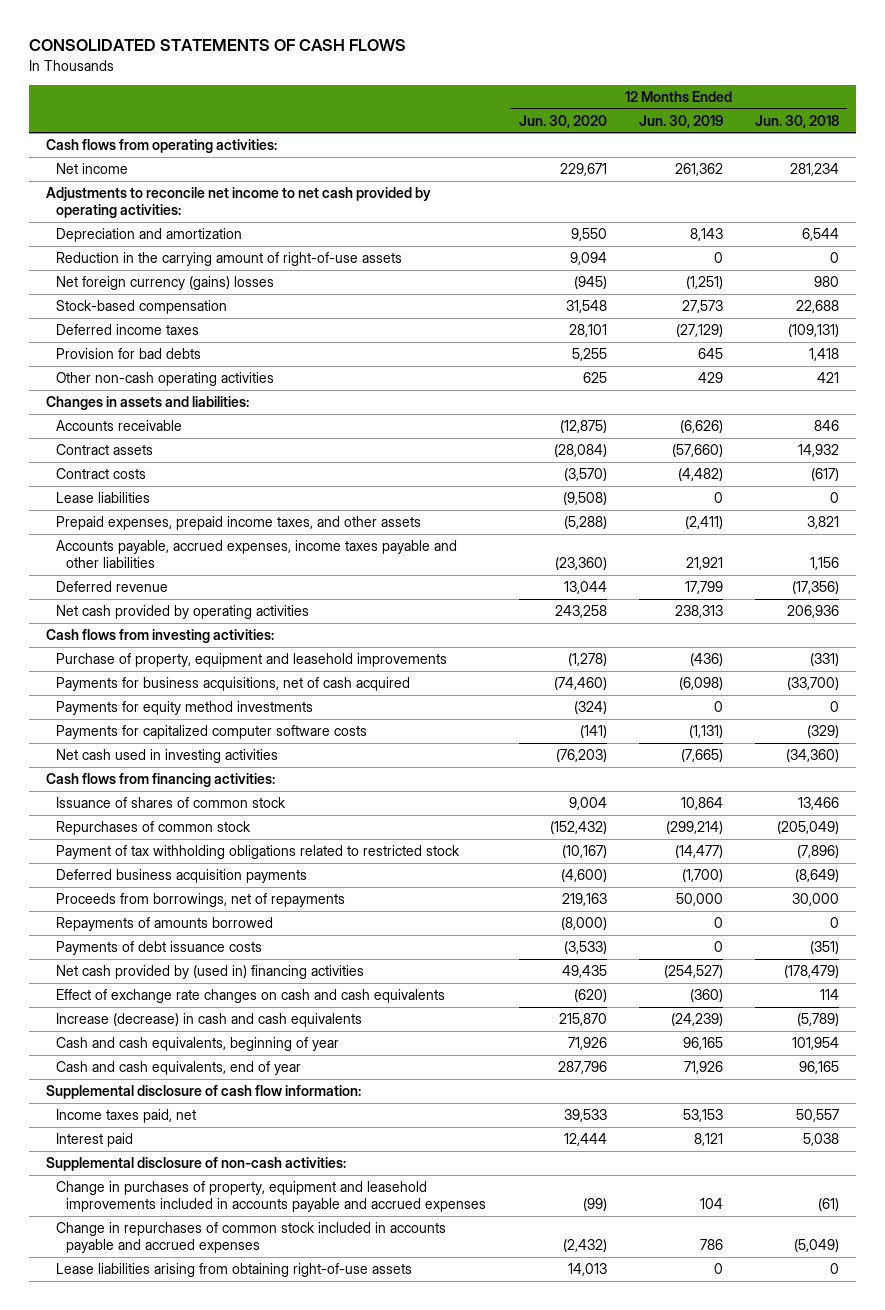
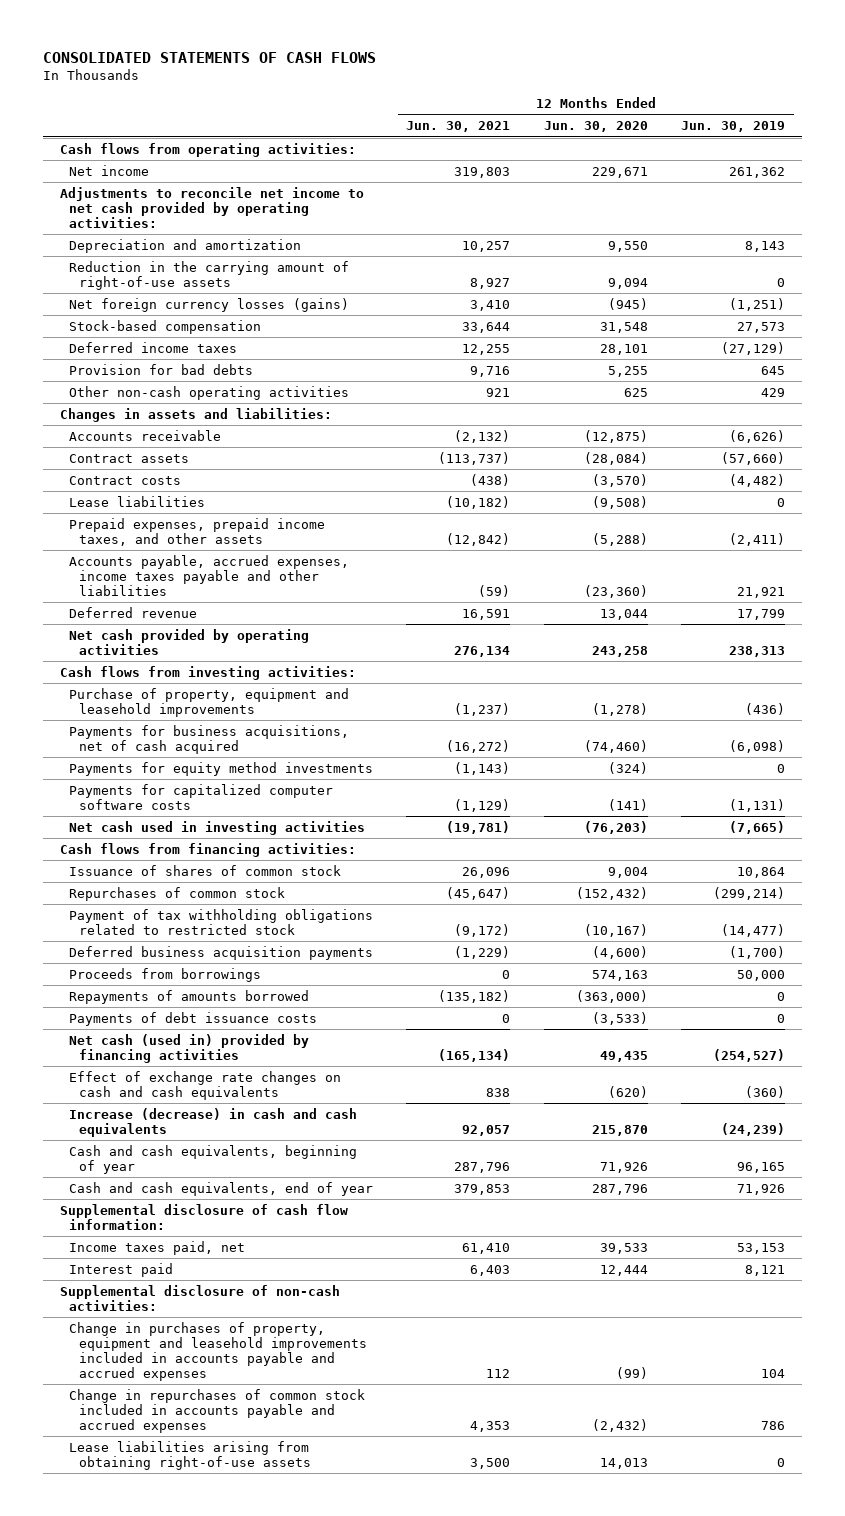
- | 12 Months Ended Jun. 30, 2020 | 12 Months Ended Jun. 30, 2019 | 12 Months Ended Jun. 30, 2018
+ | 12 Months Ended Jun. 30, 2021 | 12 Months Ended Jun. 30, 2020 | 12 Months Ended Jun. 30, 2019
- Net foreign currency (gains) losses | (945) | (1,251) | 980
+ Net foreign currency losses (gains) | 3,410 | (945) | (1,251)
- Proceeds from borrowings, net of repayments | 219,163 | 50,000 | 30,000
- Repayments of amounts borrowed | (8,000) | 0 | 0
+ Proceeds from borrowings | 0 | 574,163 | 50,000
+ Repayments of amounts borrowed | (135,182) | (363,000) | 0
- Net cash provided by (used in) financing activities | 49,435 | (254,527) | (178,479)
+ Net cash (used in) provided by financing activities | (165,134) | 49,435 | (254,527)

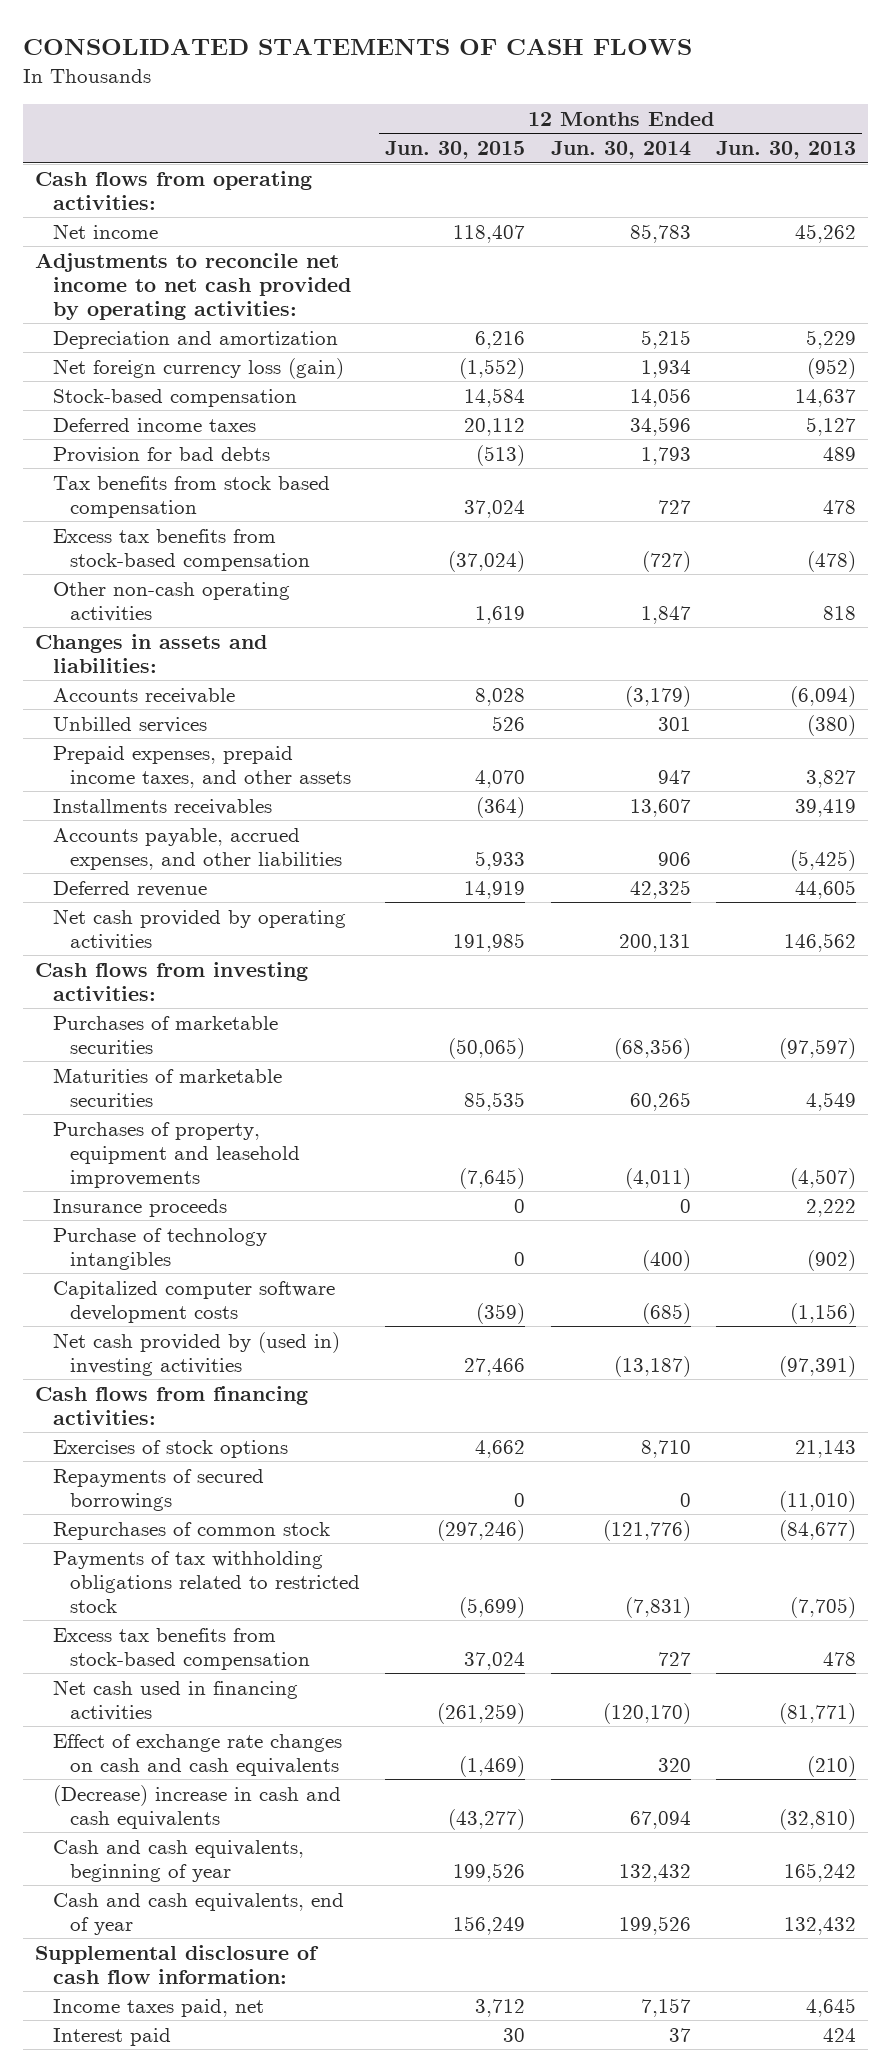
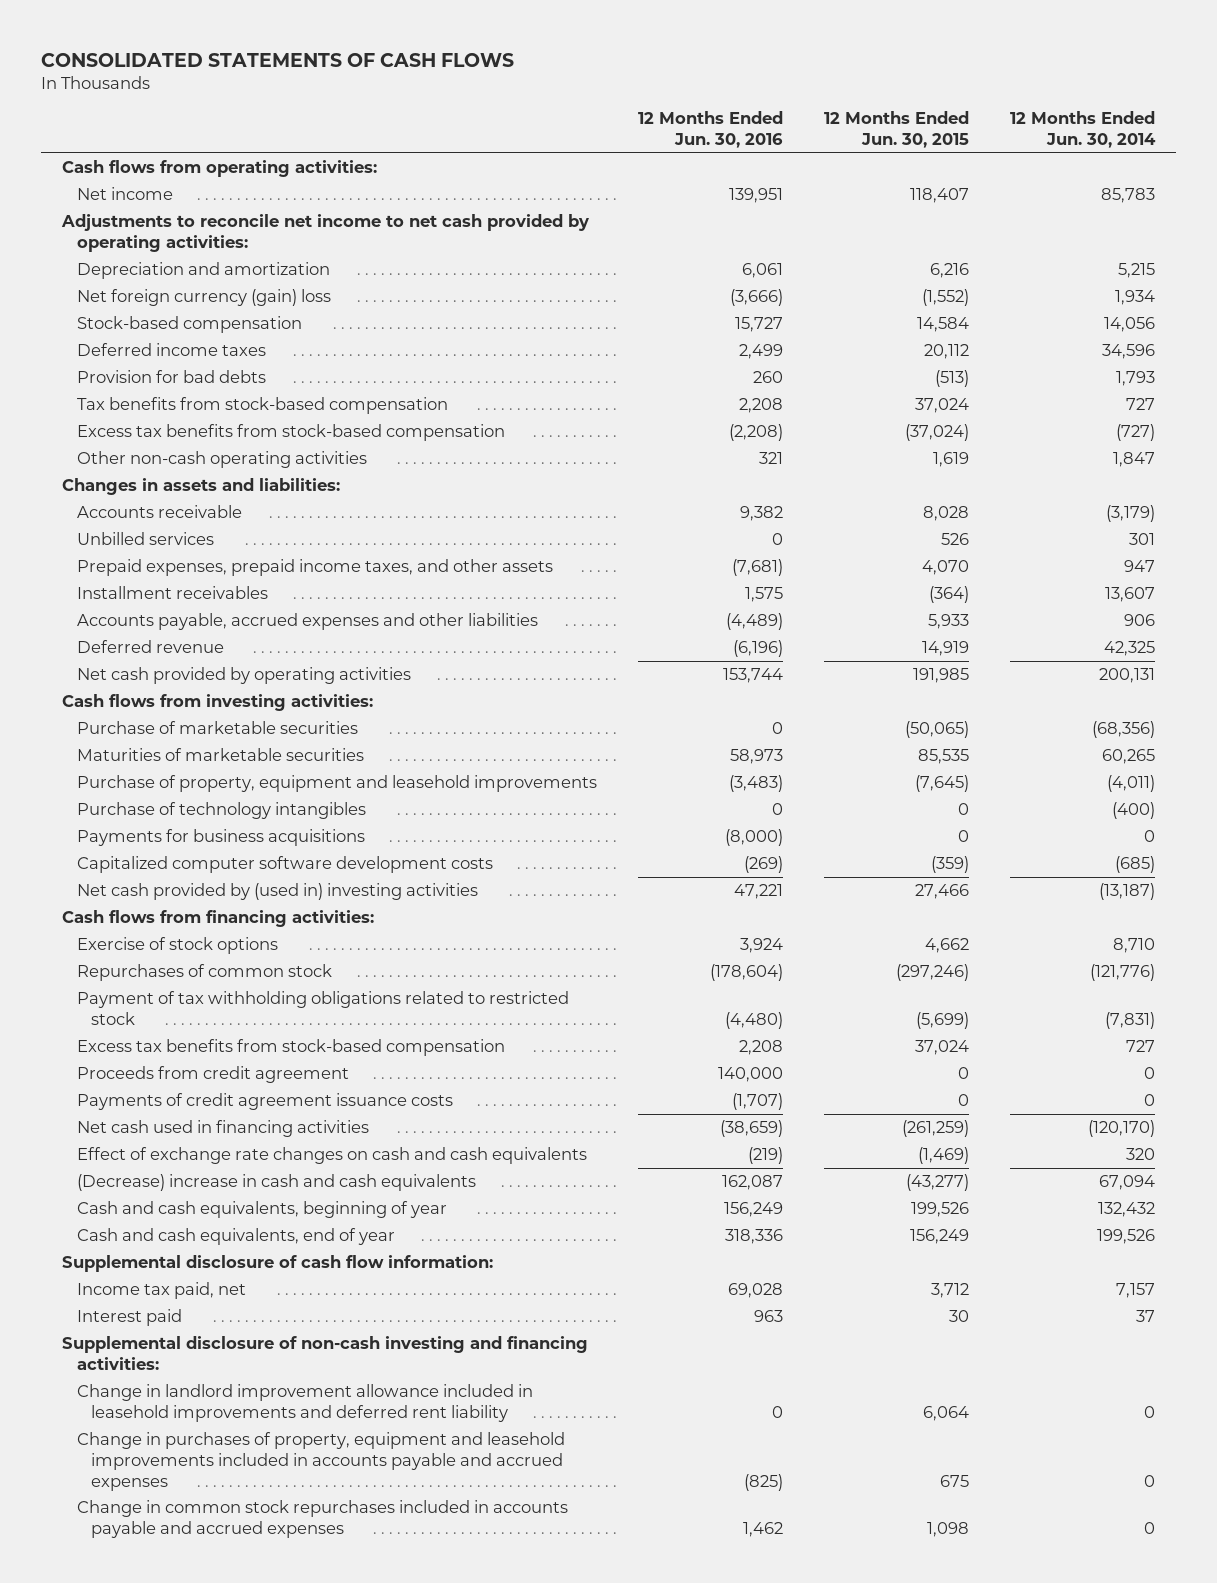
- | 12 Months Ended Jun. 30, 2015 | 12 Months Ended Jun. 30, 2014 | 12 Months Ended Jun. 30, 2013
+ | 12 Months Ended Jun. 30, 2016 | 12 Months Ended Jun. 30, 2015 | 12 Months Ended Jun. 30, 2014
- Net foreign currency loss (gain) | (1,552) | 1,934 | (952)
+ Net foreign currency (gain) loss | (3,666) | (1,552) | 1,934
- Tax benefits from stock based compensation | 37,024 | 727 | 478
+ Tax benefits from stock-based compensation | 2,208 | 37,024 | 727
- Installments receivables | (364) | 13,607 | 39,419
- Accounts payable, accrued expenses, and other liabilities | 5,933 | 906 | (5,425)
+ Installment receivables | 1,575 | (364) | 13,607
+ Accounts payable, accrued expenses and other liabilities | (4,489) | 5,933 | 906
- Purchases of marketable securities | (50,065) | (68,356) | (97,597)
+ Purchase of marketable securities | 0 | (50,065) | (68,356)
- Purchases of property, equipment and leasehold improvements | (7,645) | (4,011) | (4,507)
- Insurance proceeds | 0 | 0 | 2,222
+ Purchase of property, equipment and leasehold improvements | (3,483) | (7,645) | (4,011)
+ Payments for business acquisitions | (8,000) | 0 | 0
- Exercises of stock options | 4,662 | 8,710 | 21,143
- Repayments of secured borrowings | 0 | 0 | (11,010)
+ Exercise of stock options | 3,924 | 4,662 | 8,710
- Payments of tax withholding obligations related to restricted stock | (5,699) | (7,831) | (7,705)
+ Payment of tax withholding obligations related to restricted stock | (4,480) | (5,699) | (7,831)
+ Proceeds from credit agreement | 140,000 | 0 | 0
+ Payments of credit agreement issuance costs | (1,707) | 0 | 0
- Income taxes paid, net | 3,712 | 7,157 | 4,645
+ Income tax paid, net | 69,028 | 3,712 | 7,157
+ Supplemental disclosure of non-cash investing and financing activities:
+ Change in landlord improvement allowance included in leasehold improvements and deferred rent liability | 0 | 6,064 | 0
+ Change in purchases of property, equipment and leasehold improvements included in accounts payable and accrued expenses | (825) | 675 | 0
+ Change in common stock repurchases included in accounts payable and accrued expenses | 1,462 | 1,098 | 0

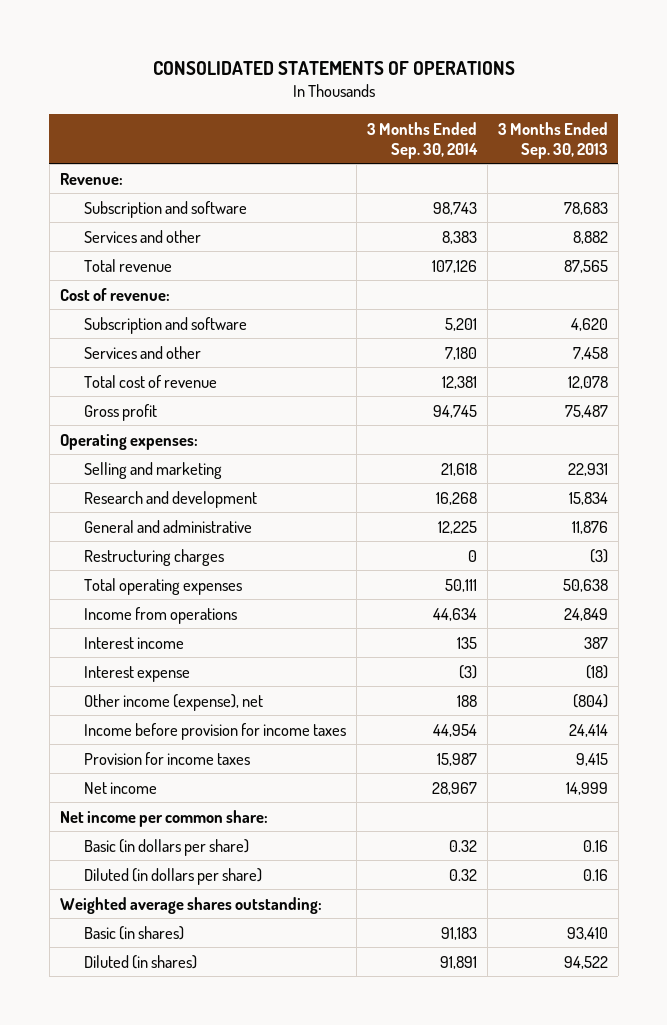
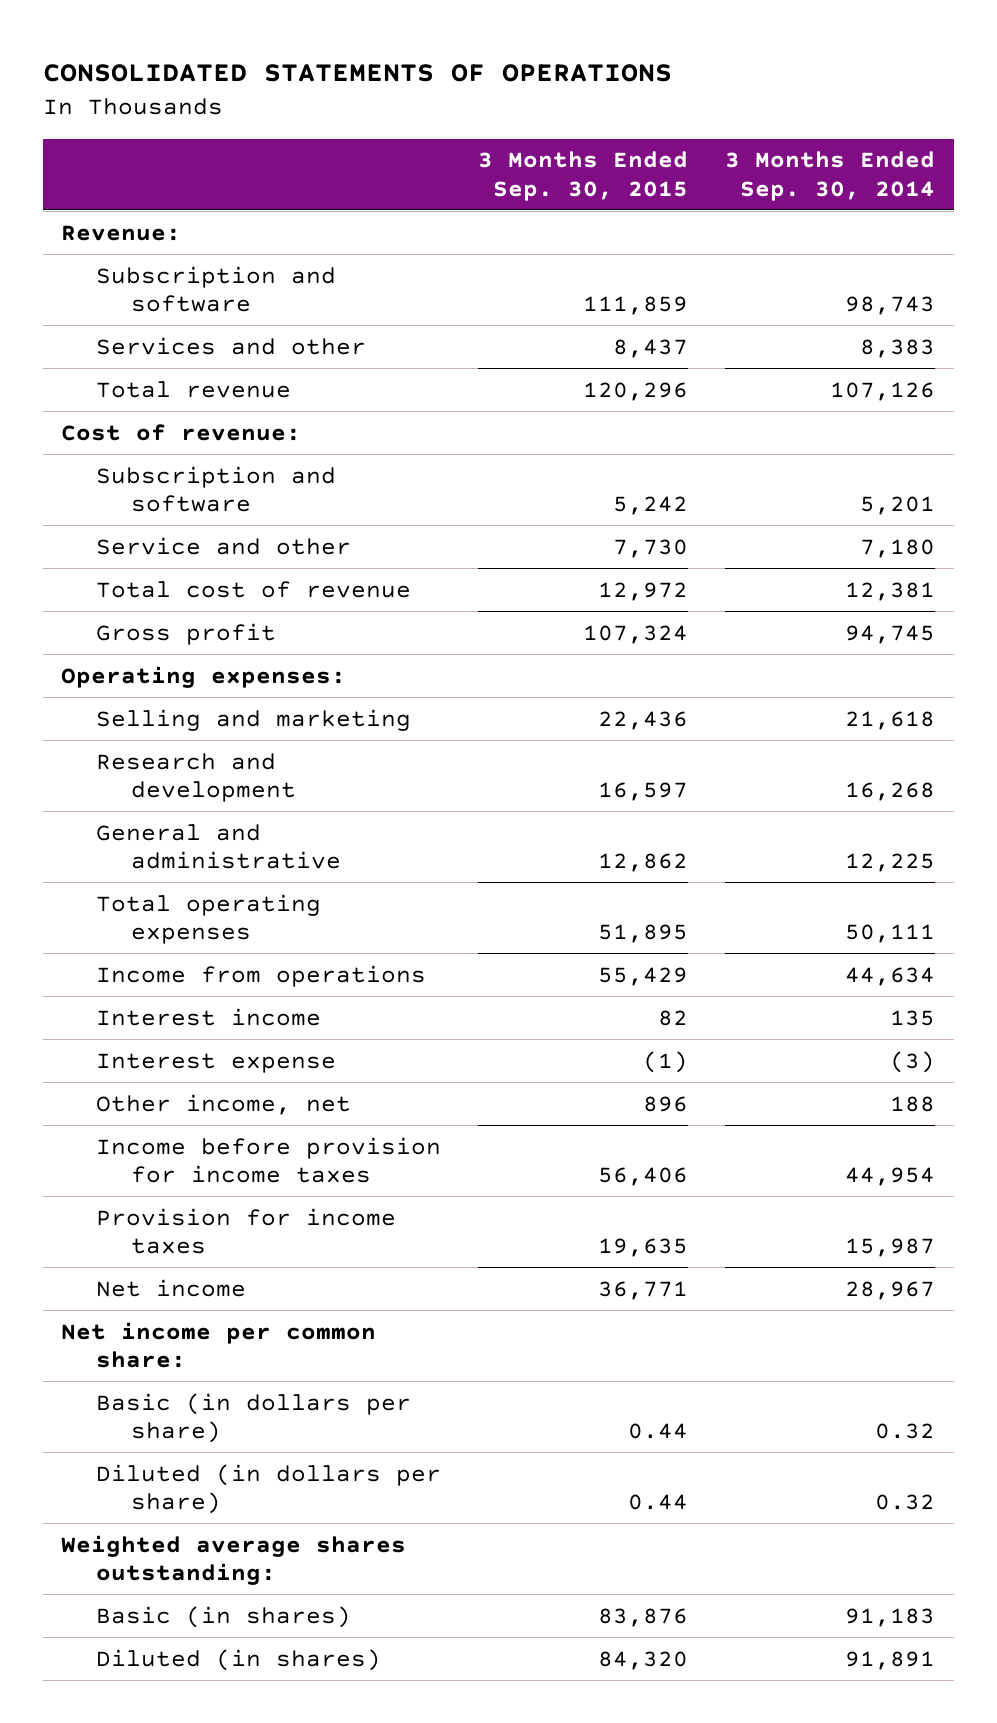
- | 3 Months Ended Sep. 30, 2014 | 3 Months Ended Sep. 30, 2013
+ | 3 Months Ended Sep. 30, 2015 | 3 Months Ended Sep. 30, 2014
- Services and other | 7,180 | 7,458
+ Service and other | 7,730 | 7,180
- Restructuring charges | 0 | (3)
- Other income (expense), net | 188 | (804)
+ Other income, net | 896 | 188

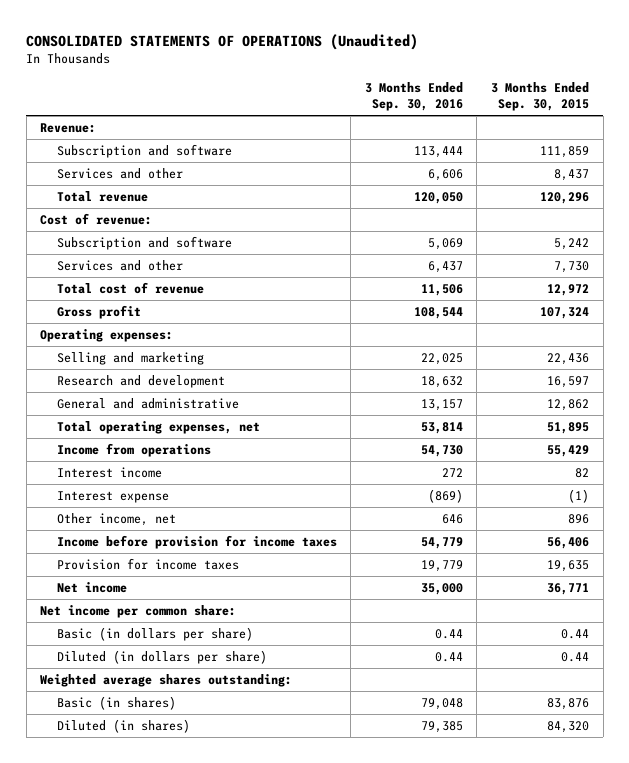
- CONSOLIDATED STATEMENTS OF OPERATIONS
+ CONSOLIDATED STATEMENTS OF OPERATIONS (Unaudited)
- | 3 Months Ended Sep. 30, 2015 | 3 Months Ended Sep. 30, 2014
+ | 3 Months Ended Sep. 30, 2016 | 3 Months Ended Sep. 30, 2015
- Service and other | 7,730 | 7,180
+ Services and other | 6,437 | 7,730
- Total operating expenses | 51,895 | 50,111
+ Total operating expenses, net | 53,814 | 51,895

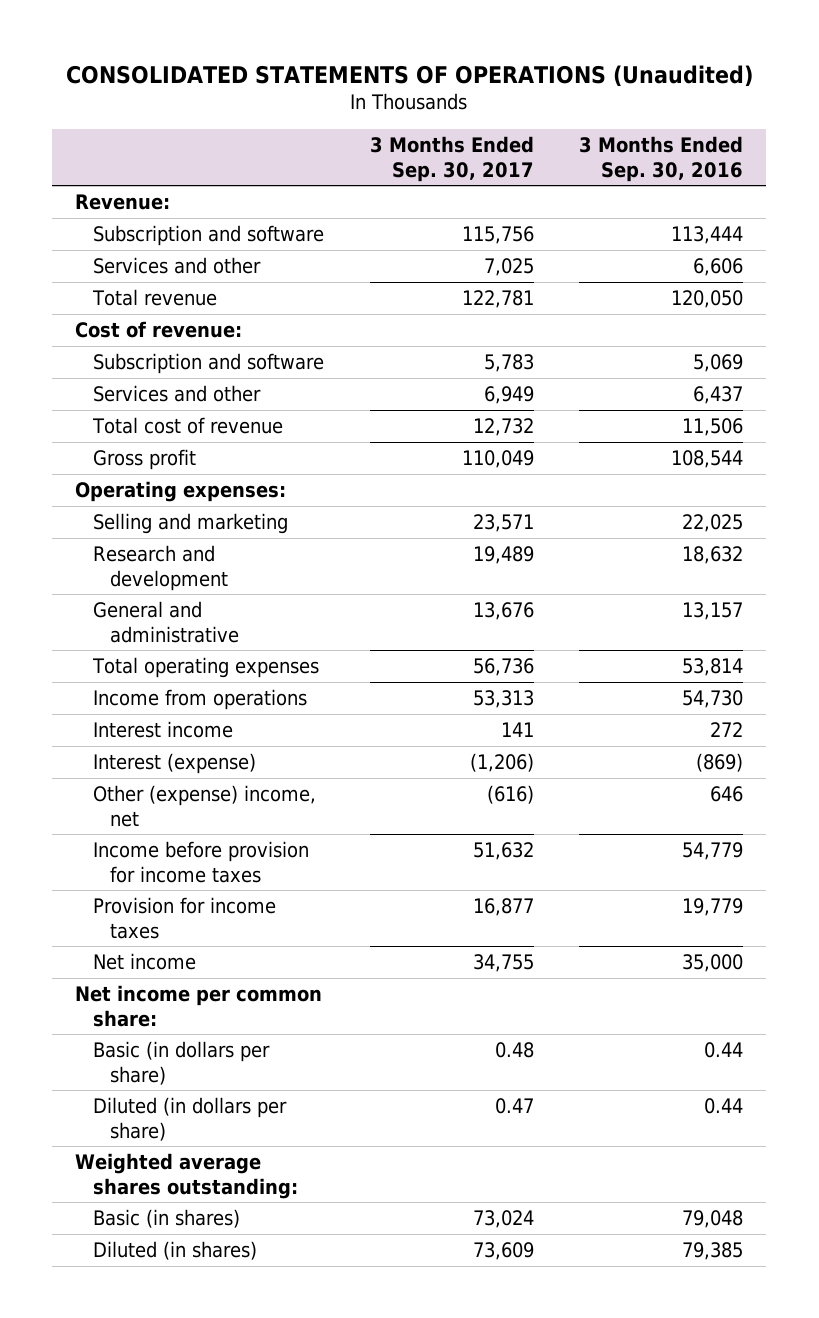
- | 3 Months Ended Sep. 30, 2016 | 3 Months Ended Sep. 30, 2015
+ | 3 Months Ended Sep. 30, 2017 | 3 Months Ended Sep. 30, 2016
- Total operating expenses, net | 53,814 | 51,895
+ Total operating expenses | 56,736 | 53,814
- Interest expense | (869) | (1)
- Other income, net | 646 | 896
+ Interest (expense) | (1,206) | (869)
+ Other (expense) income, net | (616) | 646

